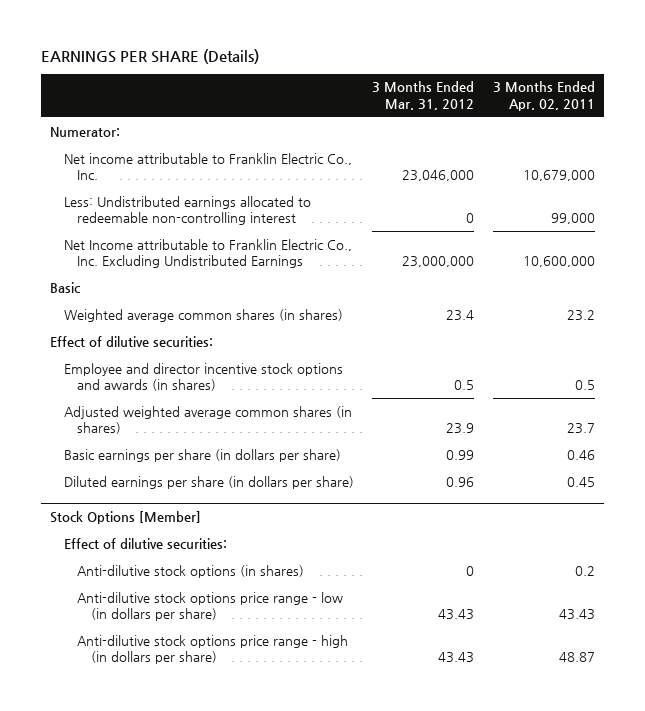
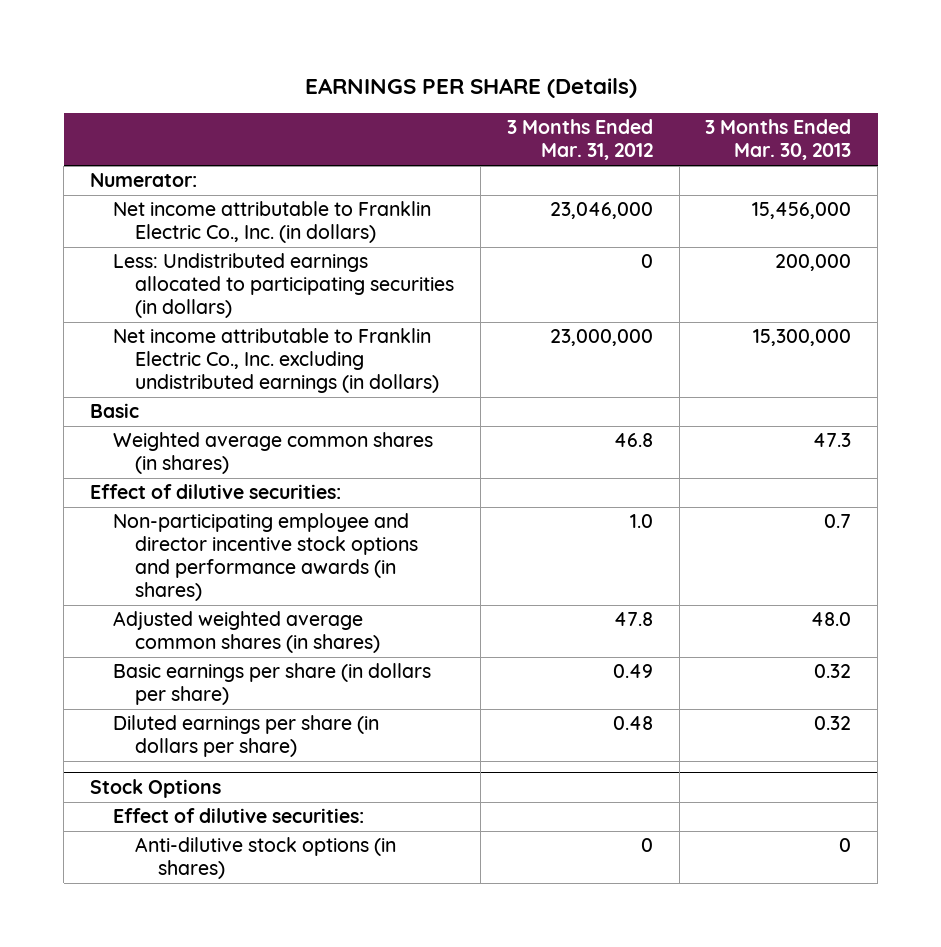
- | 3 Months Ended Mar. 31, 2012 | 3 Months Ended Apr. 02, 2011
+ | 3 Months Ended Mar. 31, 2012 | 3 Months Ended Mar. 30, 2013
- Net income attributable to Franklin Electric Co., Inc. | 23,046,000 | 10,679,000
- Less: Undistributed earnings allocated to redeemable non-controlling interest | 0 | 99,000
- Net Income attributable to Franklin Electric Co., Inc. Excluding Undistributed Earnings | 23,000,000 | 10,600,000
+ Net income attributable to Franklin Electric Co., Inc. (in dollars) | 23,046,000 | 15,456,000
+ Less: Undistributed earnings allocated to participating securities (in dollars) | 0 | 200,000
+ Net income attributable to Franklin Electric Co., Inc. excluding undistributed earnings (in dollars) | 23,000,000 | 15,300,000
- Weighted average common shares (in shares) | 23.4 | 23.2
+ Weighted average common shares (in shares) | 46.8 | 47.3
- Employee and director incentive stock options and awards (in shares) | 0.5 | 0.5
- Adjusted weighted average common shares (in shares) | 23.9 | 23.7
- Basic earnings per share (in dollars per share) | 0.99 | 0.46
- Diluted earnings per share (in dollars per share) | 0.96 | 0.45
- Stock Options [Member]
+ Non-participating employee and director incentive stock options and performance awards (in shares) | 1.0 | 0.7
+ Adjusted weighted average common shares (in shares) | 47.8 | 48.0
+ Basic earnings per share (in dollars per share) | 0.49 | 0.32
+ Diluted earnings per share (in dollars per share) | 0.48 | 0.32
+ Stock Options
- Anti-dilutive stock options price range - low (in dollars per share) | 43.43 | 43.43
- Anti-dilutive stock options price range - high (in dollars per share) | 43.43 | 48.87

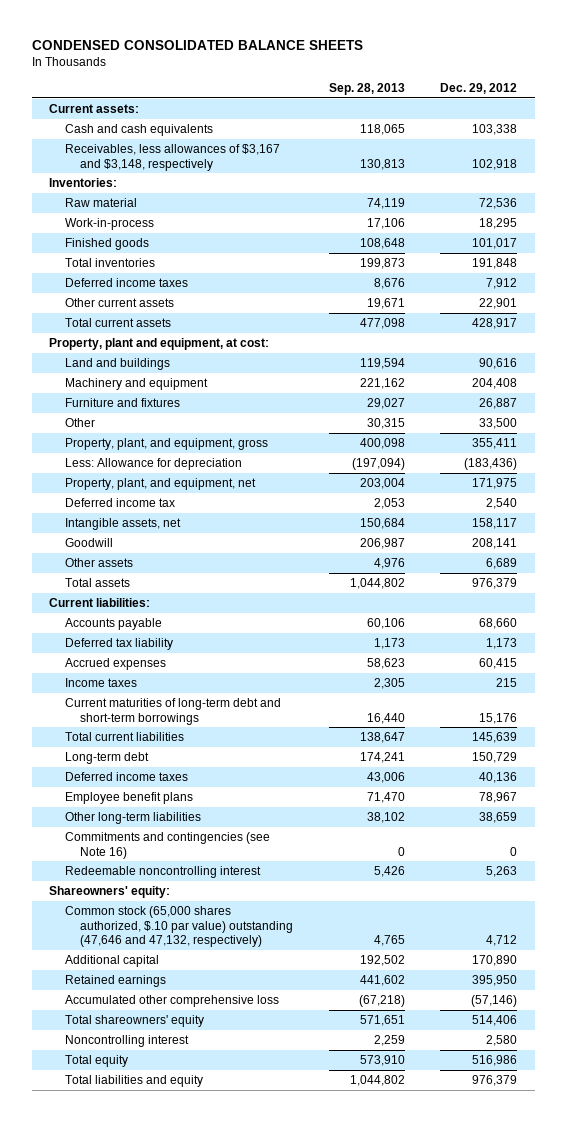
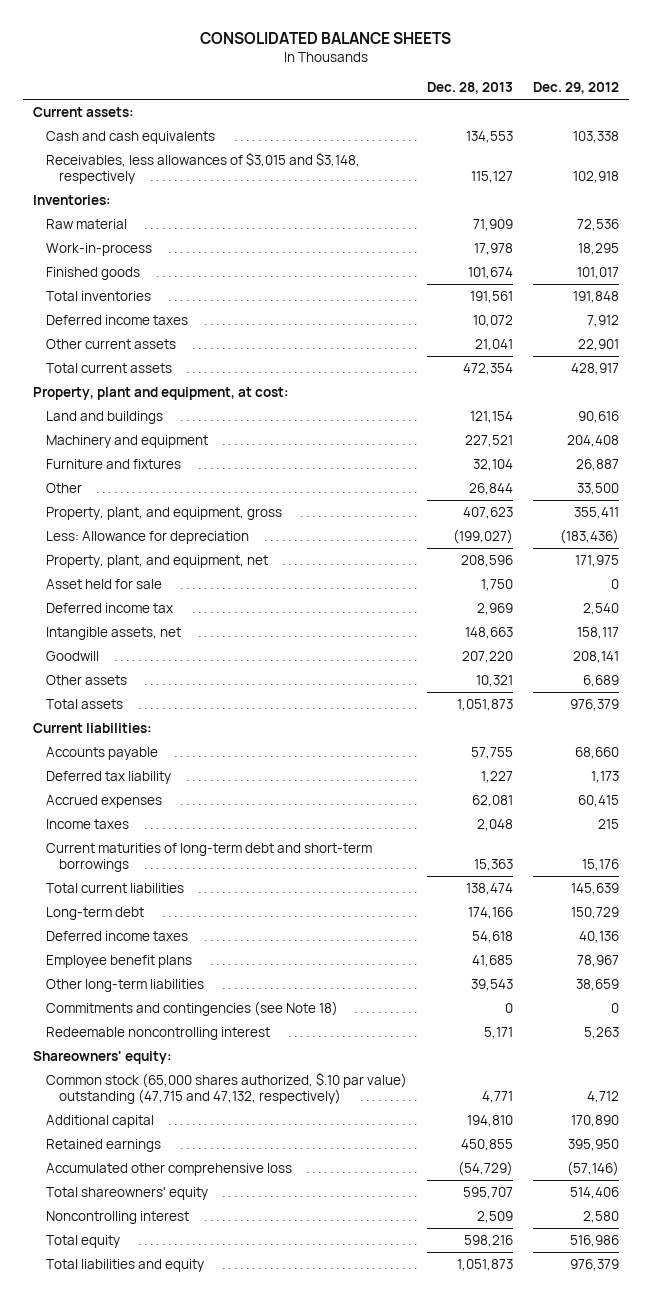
- CONDENSED CONSOLIDATED BALANCE SHEETS
+ CONSOLIDATED BALANCE SHEETS
- | Sep. 28, 2013 | Dec. 29, 2012
+ | Dec. 28, 2013 | Dec. 29, 2012
- Receivables, less allowances of $3,167 and $3,148, respectively | 130,813 | 102,918
+ Receivables, less allowances of $3,015 and $3,148, respectively | 115,127 | 102,918
+ Asset held for sale | 1,750 | 0
- Commitments and contingencies (see Note 16) | 0 | 0
+ Commitments and contingencies (see Note 18) | 0 | 0
- Common stock (65,000 shares authorized, $.10 par value) outstanding (47,646 and 47,132, respectively) | 4,765 | 4,712
+ Common stock (65,000 shares authorized, $.10 par value) outstanding (47,715 and 47,132, respectively) | 4,771 | 4,712

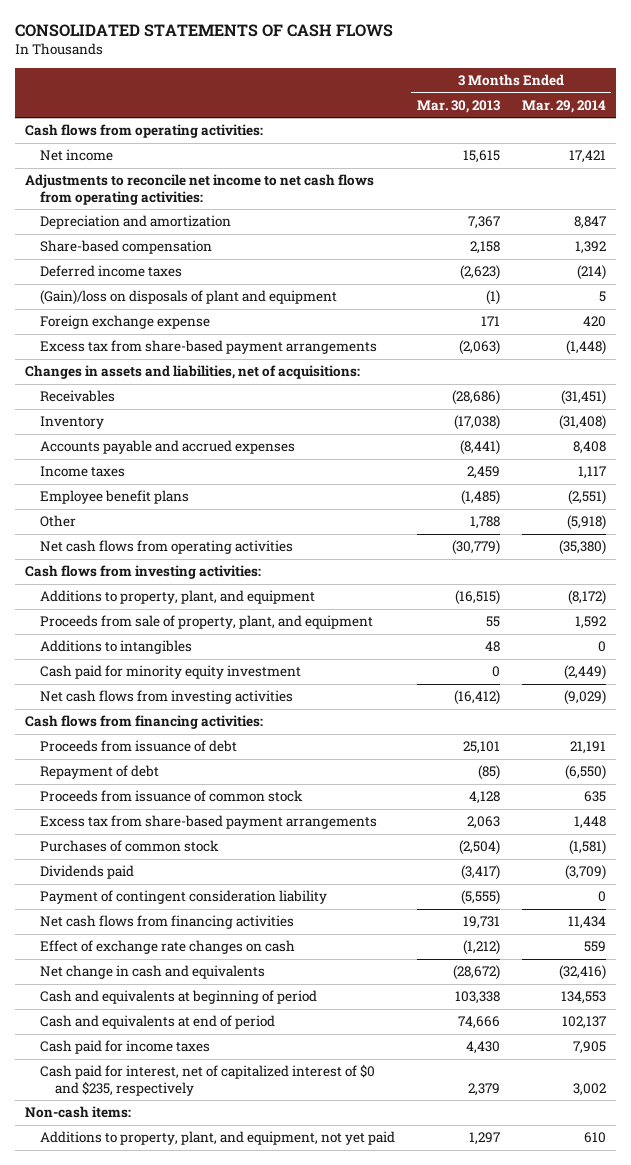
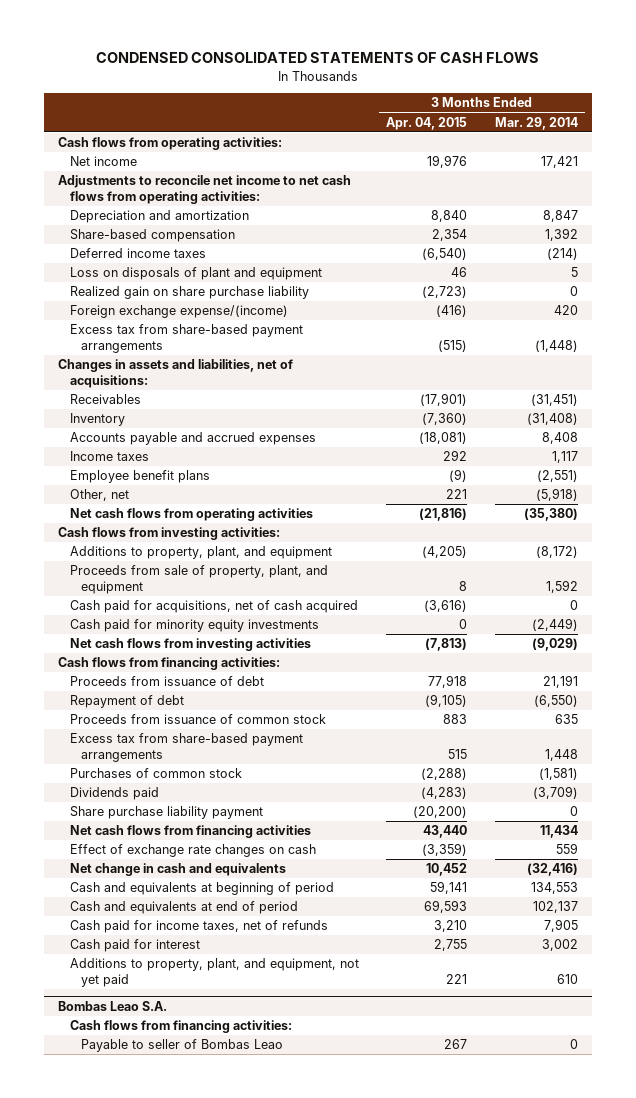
- CONSOLIDATED STATEMENTS OF CASH FLOWS
+ CONDENSED CONSOLIDATED STATEMENTS OF CASH FLOWS
- | 3 Months Ended Mar. 30, 2013 | 3 Months Ended Mar. 29, 2014
+ | 3 Months Ended Apr. 04, 2015 | 3 Months Ended Mar. 29, 2014
- (Gain)/loss on disposals of plant and equipment | (1) | 5
- Foreign exchange expense | 171 | 420
+ Loss on disposals of plant and equipment | 46 | 5
+ Realized gain on share purchase liability | (2,723) | 0
+ Foreign exchange expense/(income) | (416) | 420
- Other | 1,788 | (5,918)
+ Other, net | 221 | (5,918)
- Additions to intangibles | 48 | 0
- Cash paid for minority equity investment | 0 | (2,449)
+ Cash paid for acquisitions, net of cash acquired | (3,616) | 0
+ Cash paid for minority equity investments | 0 | (2,449)
- Payment of contingent consideration liability | (5,555) | 0
+ Share purchase liability payment | (20,200) | 0
- Cash paid for income taxes | 4,430 | 7,905
- Cash paid for interest, net of capitalized interest of $0 and $235, respectively | 2,379 | 3,002
- Non-cash items:
+ Cash paid for income taxes, net of refunds | 3,210 | 7,905
+ Cash paid for interest | 2,755 | 3,002
+ Bombas Leao S.A.
+ Cash flows from financing activities:
+ Payable to seller of Bombas Leao | 267 | 0

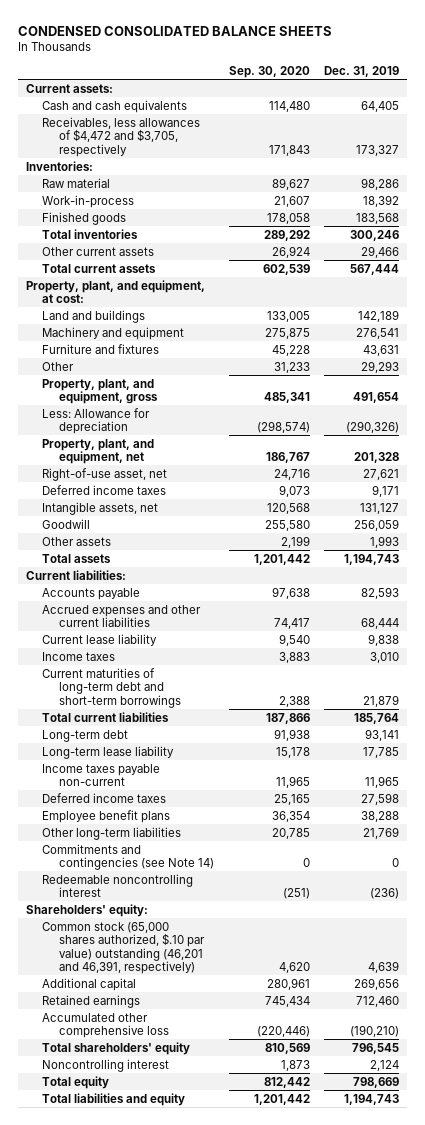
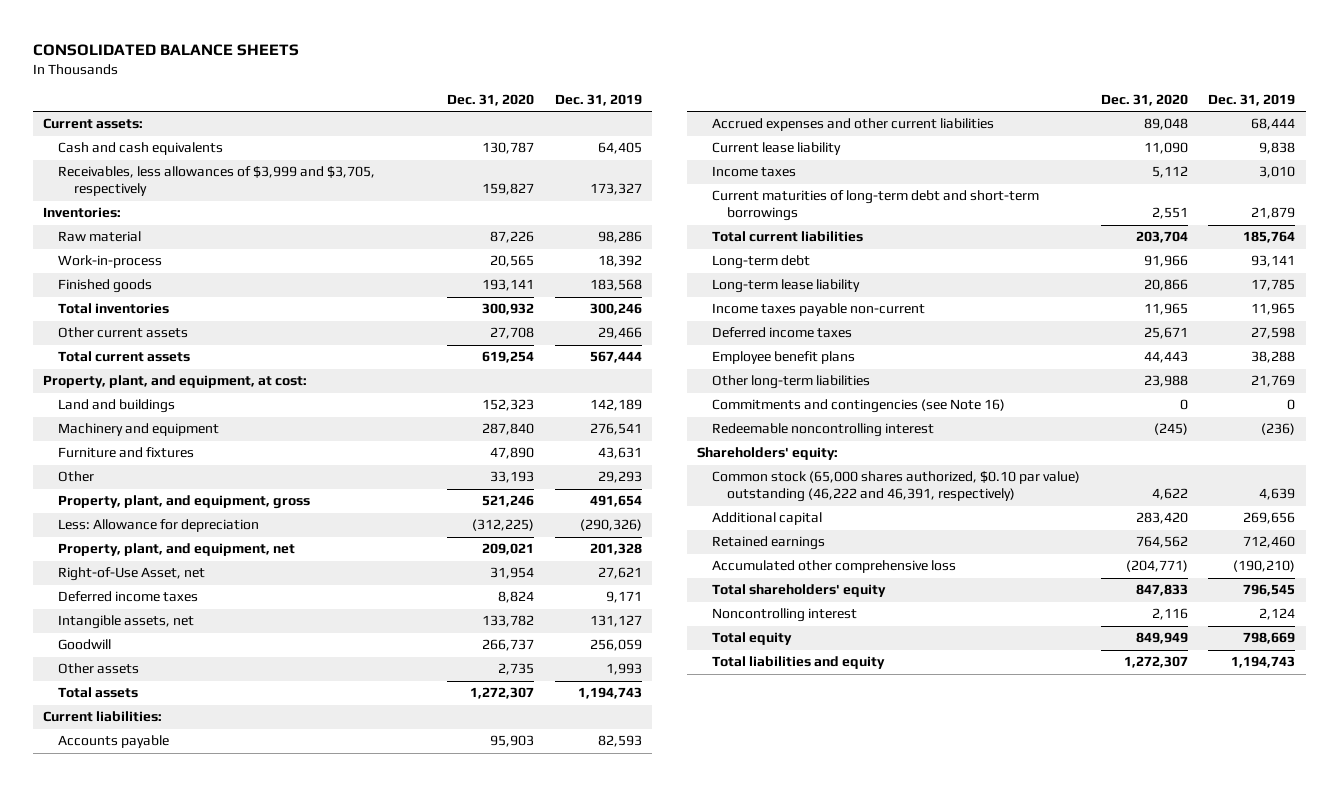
- CONDENSED CONSOLIDATED BALANCE SHEETS
+ CONSOLIDATED BALANCE SHEETS
- | Sep. 30, 2020 | Dec. 31, 2019
+ | Dec. 31, 2020 | Dec. 31, 2019
- Receivables, less allowances of $4,472 and $3,705, respectively | 171,843 | 173,327
+ Receivables, less allowances of $3,999 and $3,705, respectively | 159,827 | 173,327
- Right-of-use asset, net | 24,716 | 27,621
+ Right-of-Use Asset, net | 31,954 | 27,621
- Commitments and contingencies (see Note 14) | 0 | 0
+ Commitments and contingencies (see Note 16) | 0 | 0
- Common stock (65,000 shares authorized, $.10 par value) outstanding (46,201 and 46,391, respectively) | 4,620 | 4,639
+ Common stock (65,000 shares authorized, $0.10 par value) outstanding (46,222 and 46,391, respectively) | 4,622 | 4,639

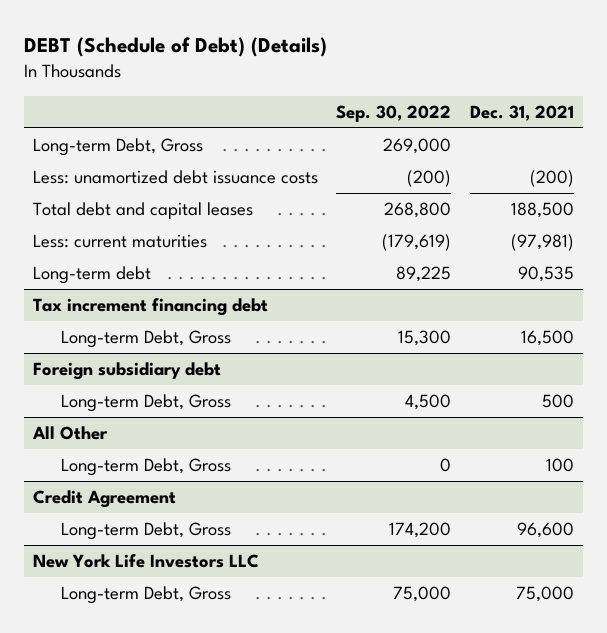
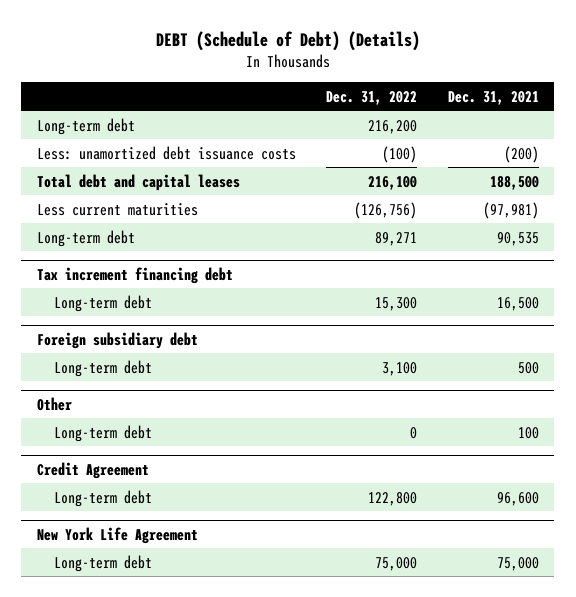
- | Sep. 30, 2022 | Dec. 31, 2021
+ | Dec. 31, 2022 | Dec. 31, 2021
- Long-term Debt, Gross | 269,000 |
+ Long-term debt | 216,200 |
- Less: current maturities | (179,619) | (97,981)
+ Less current maturities | (126,756) | (97,981)
@ Tax increment financing debt
- Long-term Debt, Gross | 15,300 | 16,500
+ Long-term debt | 15,300 | 16,500
@ Foreign subsidiary debt
- Long-term Debt, Gross | 4,500 | 500
- All Other
- Long-term Debt, Gross | 0 | 100
@ Foreign subsidiary debt
+ Long-term debt | 3,100 | 500
+ Other
+ Long-term debt | 0 | 100
@ Credit Agreement
- Long-term Debt, Gross | 174,200 | 96,600
- New York Life Investors LLC
- Long-term Debt, Gross | 75,000 | 75,000
@ Credit Agreement
+ Long-term debt | 122,800 | 96,600
+ New York Life Agreement
+ Long-term debt | 75,000 | 75,000

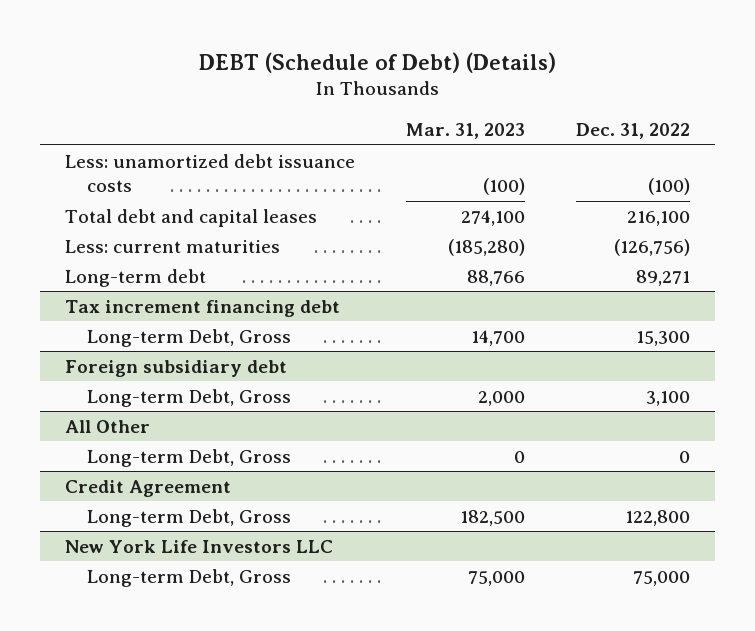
- | Dec. 31, 2022 | Dec. 31, 2021
+ | Mar. 31, 2023 | Dec. 31, 2022
- Long-term debt | 216,200 |
- Less current maturities | (126,756) | (97,981)
+ Less: current maturities | (185,280) | (126,756)
@ Tax increment financing debt
- Long-term debt | 15,300 | 16,500
+ Long-term Debt, Gross | 14,700 | 15,300
@ Foreign subsidiary debt
- Long-term debt | 3,100 | 500
- Other
- Long-term debt | 0 | 100
@ Foreign subsidiary debt
+ Long-term Debt, Gross | 2,000 | 3,100
+ All Other
+ Long-term Debt, Gross | 0 | 0
@ Credit Agreement
- Long-term debt | 122,800 | 96,600
- New York Life Agreement
- Long-term debt | 75,000 | 75,000
@ Credit Agreement
+ Long-term Debt, Gross | 182,500 | 122,800
+ New York Life Investors LLC
+ Long-term Debt, Gross | 75,000 | 75,000

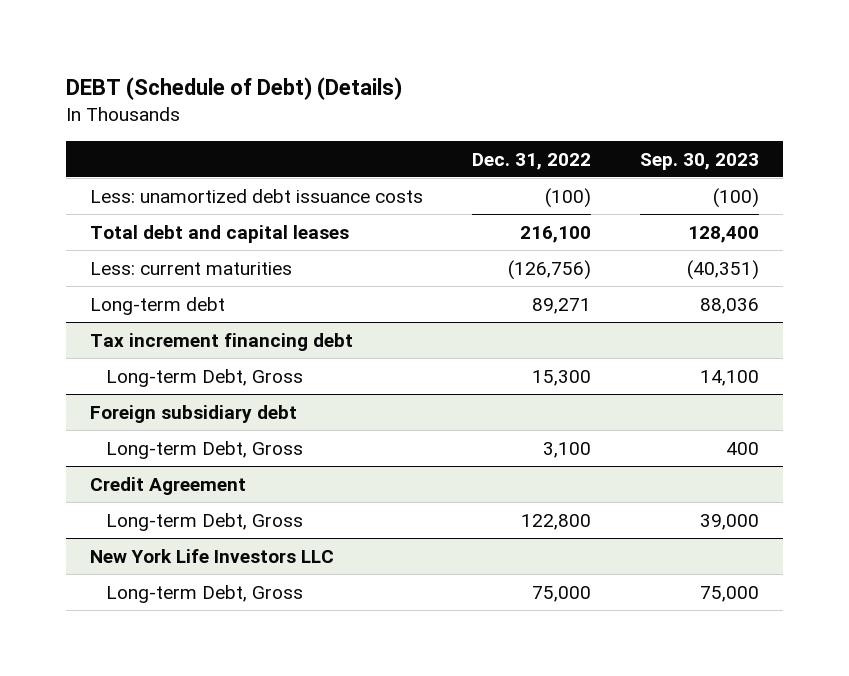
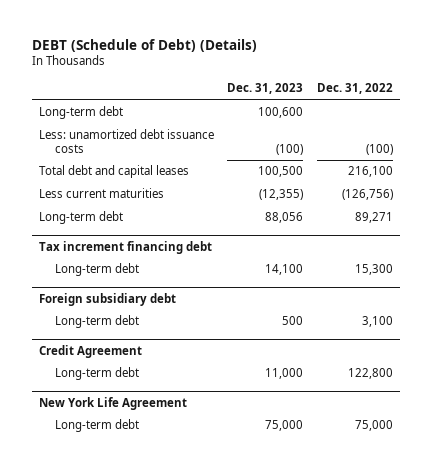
- | Dec. 31, 2022 | Sep. 30, 2023
+ | Dec. 31, 2023 | Dec. 31, 2022
+ Long-term debt | 100,600 |
- Less: current maturities | (126,756) | (40,351)
+ Less current maturities | (12,355) | (126,756)
@ Tax increment financing debt
- Long-term Debt, Gross | 15,300 | 14,100
+ Long-term debt | 14,100 | 15,300
@ Foreign subsidiary debt
- Long-term Debt, Gross | 3,100 | 400
+ Long-term debt | 500 | 3,100
@ Credit Agreement
- Long-term Debt, Gross | 122,800 | 39,000
- New York Life Investors LLC
- Long-term Debt, Gross | 75,000 | 75,000
@ Credit Agreement
+ Long-term debt | 11,000 | 122,800
+ New York Life Agreement
+ Long-term debt | 75,000 | 75,000

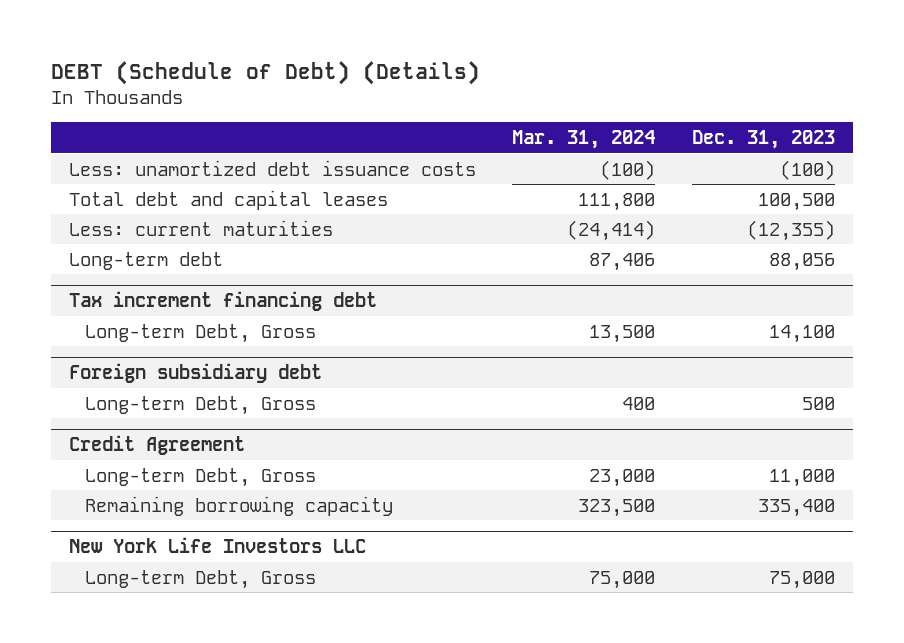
- | Dec. 31, 2023 | Dec. 31, 2022
+ | Mar. 31, 2024 | Dec. 31, 2023
- Long-term debt | 100,600 |
- Less current maturities | (12,355) | (126,756)
+ Less: current maturities | (24,414) | (12,355)
@ Tax increment financing debt
- Long-term debt | 14,100 | 15,300
+ Long-term Debt, Gross | 13,500 | 14,100
@ Foreign subsidiary debt
- Long-term debt | 500 | 3,100
+ Long-term Debt, Gross | 400 | 500
@ Credit Agreement
- Long-term debt | 11,000 | 122,800
- New York Life Agreement
- Long-term debt | 75,000 | 75,000
@ Credit Agreement
+ Long-term Debt, Gross | 23,000 | 11,000
+ Remaining borrowing capacity | 323,500 | 335,400
+ New York Life Investors LLC
+ Long-term Debt, Gross | 75,000 | 75,000

